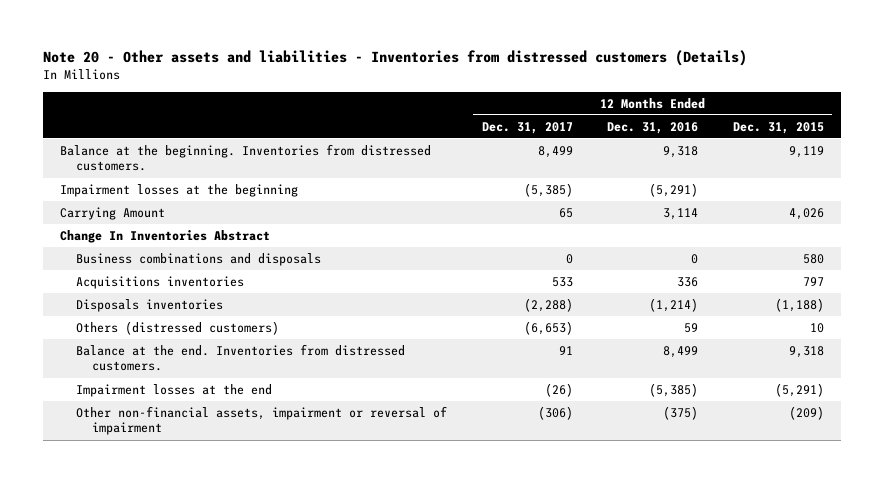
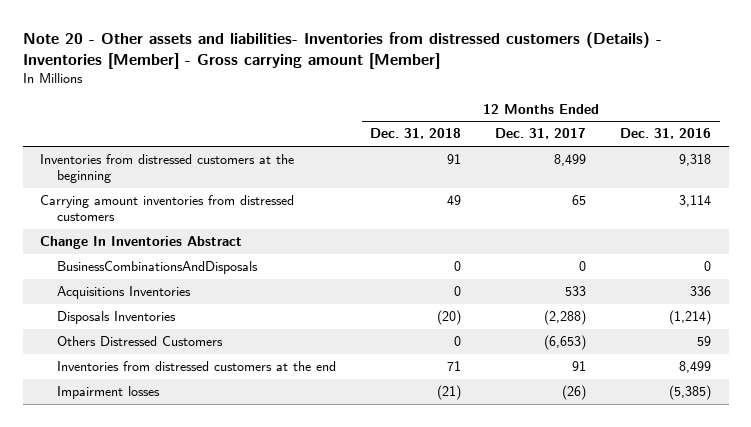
- Note 20 - Other assets and liabilities - Inventories from distressed customers (Details)
+ Note 20 - Other assets and liabilities- Inventories from distressed customers (Details) - Inventories [Member] - Gross carrying amount [Member]
- | 12 Months Ended Dec. 31, 2017 | 12 Months Ended Dec. 31, 2016 | 12 Months Ended Dec. 31, 2015
+ | 12 Months Ended Dec. 31, 2018 | 12 Months Ended Dec. 31, 2017 | 12 Months Ended Dec. 31, 2016
- Balance at the beginning. Inventories from distressed customers. | 8,499 | 9,318 | 9,119
- Impairment losses at the beginning | (5,385) | (5,291) |
- Carrying Amount | 65 | 3,114 | 4,026
+ Inventories from distressed customers at the beginning | 91 | 8,499 | 9,318
+ Carrying amount inventories from distressed customers | 49 | 65 | 3,114
- Business combinations and disposals | 0 | 0 | 580
- Acquisitions inventories | 533 | 336 | 797
- Disposals inventories | (2,288) | (1,214) | (1,188)
- Others (distressed customers) | (6,653) | 59 | 10
- Balance at the end. Inventories from distressed customers. | 91 | 8,499 | 9,318
- Impairment losses at the end | (26) | (5,385) | (5,291)
- Other non-financial assets, impairment or reversal of impairment | (306) | (375) | (209)
+ BusinessCombinationsAndDisposals | 0 | 0 | 0
+ Acquisitions Inventories | 0 | 533 | 336
+ Disposals Inventories | (20) | (2,288) | (1,214)
+ Others Distressed Customers | 0 | (6,653) | 59
+ Inventories from distressed customers at the end | 71 | 91 | 8,499
+ Impairment losses | (21) | (26) | (5,385)

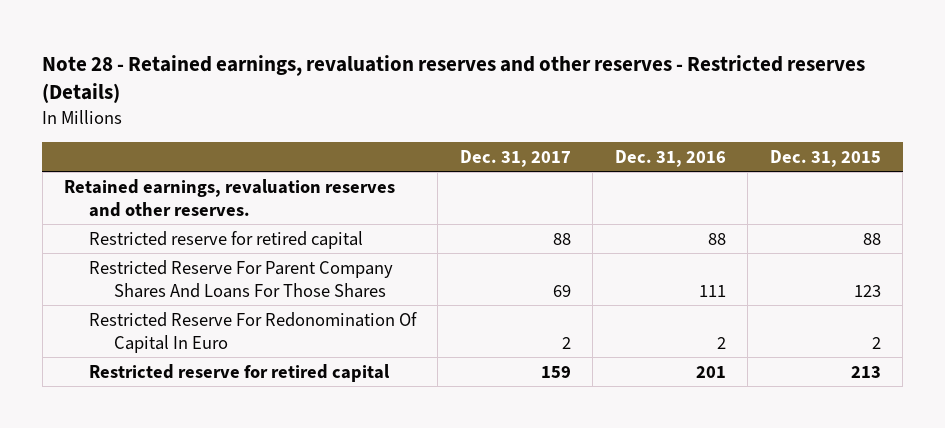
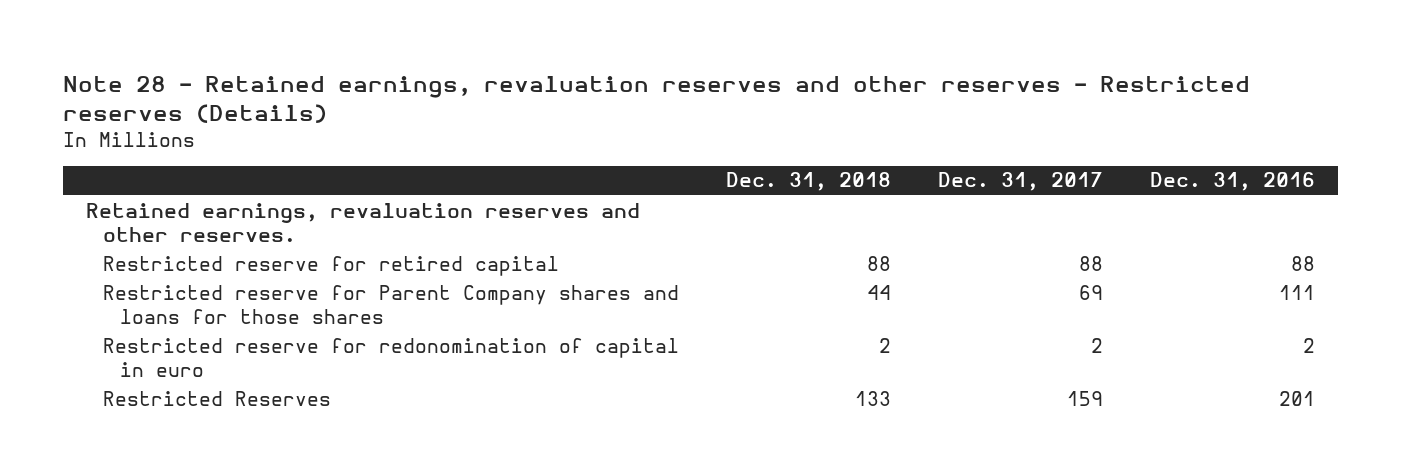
- | Dec. 31, 2017 | Dec. 31, 2016 | Dec. 31, 2015
+ | Dec. 31, 2018 | Dec. 31, 2017 | Dec. 31, 2016
- Restricted Reserve For Parent Company Shares And Loans For Those Shares | 69 | 111 | 123
- Restricted Reserve For Redonomination Of Capital In Euro | 2 | 2 | 2
- Restricted reserve for retired capital | 159 | 201 | 213
+ Restricted reserve for Parent Company shares and loans for those shares | 44 | 69 | 111
+ Restricted reserve for redonomination of capital in euro | 2 | 2 | 2
+ Restricted Reserves | 133 | 159 | 201

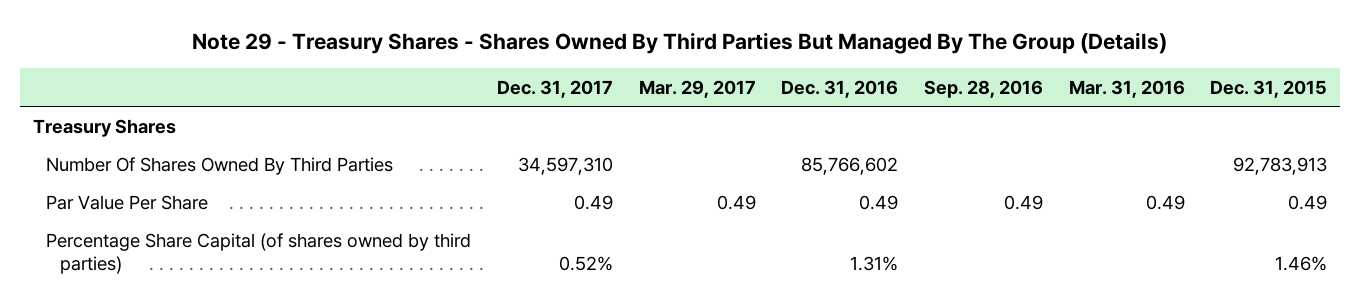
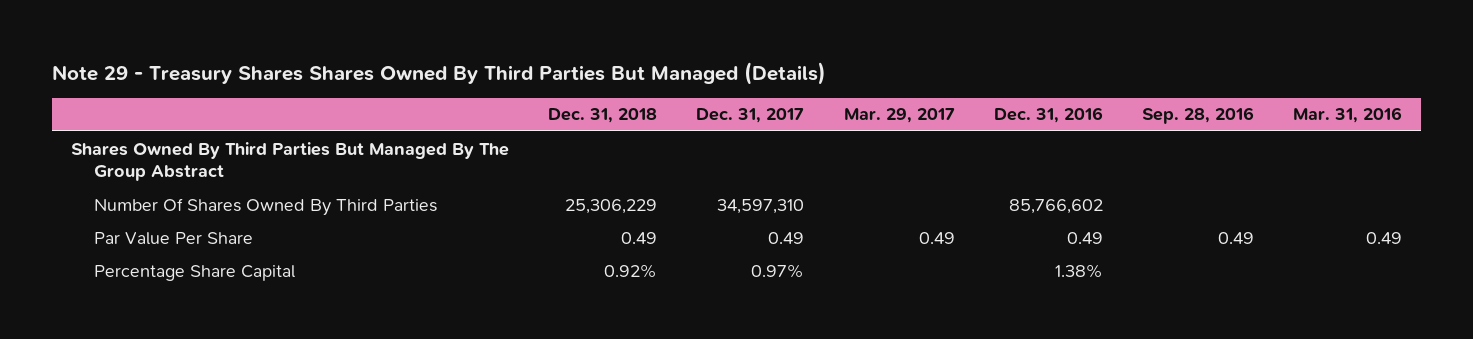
- Note 29 - Treasury Shares - Shares Owned By Third Parties But Managed By The Group (Details)
+ Note 29 - Treasury Shares Shares Owned By Third Parties But Managed (Details)
- | Dec. 31, 2017 | Mar. 29, 2017 | Dec. 31, 2016 | Sep. 28, 2016 | Mar. 31, 2016 | Dec. 31, 2015
+ | Dec. 31, 2018 | Dec. 31, 2017 | Mar. 29, 2017 | Dec. 31, 2016 | Sep. 28, 2016 | Mar. 31, 2016
- Treasury Shares
+ Shares Owned By Third Parties But Managed By The Group Abstract
- Percentage Share Capital (of shares owned by third parties) | 0.52% | | 1.31% | | | 1.46%
+ Percentage Share Capital | 0.92% | 0.97% | | 1.38% | |

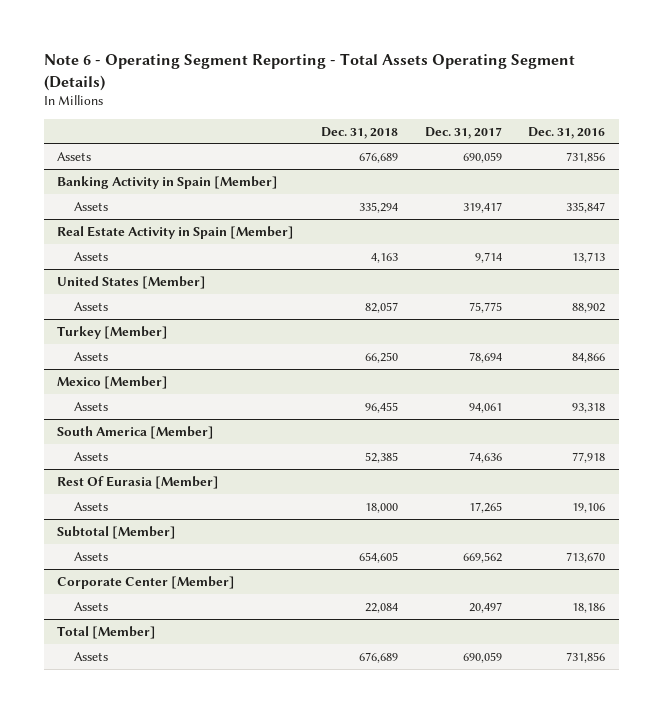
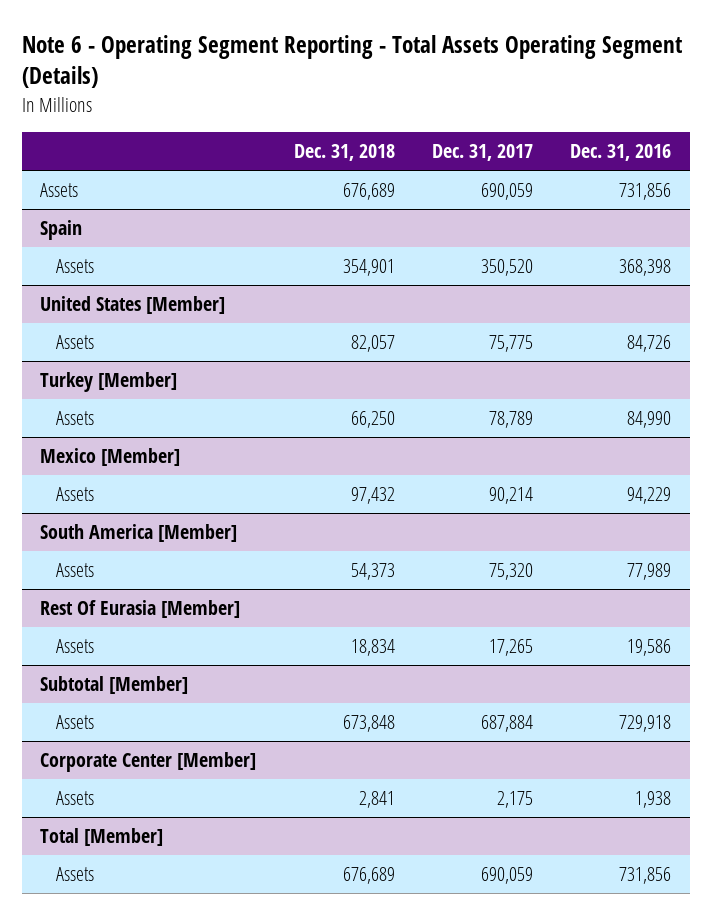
- Banking Activity in Spain [Member]
- Assets | 335,294 | 319,417 | 335,847
- Real Estate Activity in Spain [Member]
- Assets | 4,163 | 9,714 | 13,713
+ Spain
+ Assets | 354,901 | 350,520 | 368,398
@ United States [Member]
- Assets | 82,057 | 75,775 | 88,902
+ Assets | 82,057 | 75,775 | 84,726
@ Turkey [Member]
- Assets | 66,250 | 78,694 | 84,866
+ Assets | 66,250 | 78,789 | 84,990
@ Mexico [Member]
- Assets | 96,455 | 94,061 | 93,318
+ Assets | 97,432 | 90,214 | 94,229
@ South America [Member]
- Assets | 52,385 | 74,636 | 77,918
+ Assets | 54,373 | 75,320 | 77,989
@ Rest Of Eurasia [Member]
- Assets | 18,000 | 17,265 | 19,106
+ Assets | 18,834 | 17,265 | 19,586
@ Subtotal [Member]
- Assets | 654,605 | 669,562 | 713,670
+ Assets | 673,848 | 687,884 | 729,918
@ Corporate Center [Member]
- Assets | 22,084 | 20,497 | 18,186
+ Assets | 2,841 | 2,175 | 1,938

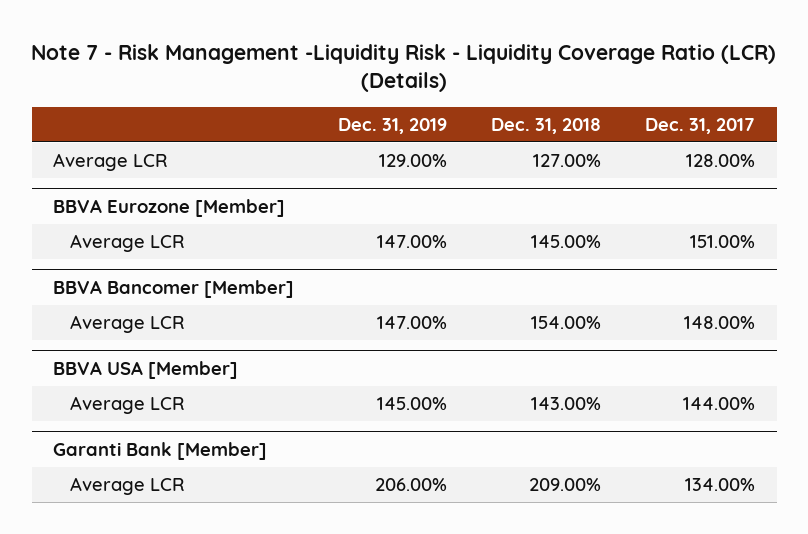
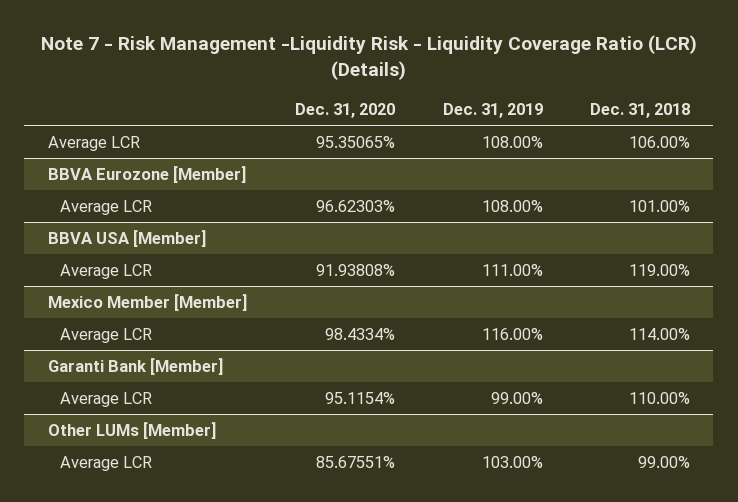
- | Dec. 31, 2019 | Dec. 31, 2018 | Dec. 31, 2017
+ | Dec. 31, 2020 | Dec. 31, 2019 | Dec. 31, 2018
- Average LCR | 129.00% | 127.00% | 128.00%
+ Average LCR | 95.35065% | 108.00% | 106.00%
@ BBVA Eurozone [Member]
- Average LCR | 147.00% | 145.00% | 151.00%
- BBVA Bancomer [Member]
- Average LCR | 147.00% | 154.00% | 148.00%
@ BBVA Eurozone [Member]
+ Average LCR | 96.62303% | 108.00% | 101.00%
@ BBVA USA [Member]
- Average LCR | 145.00% | 143.00% | 144.00%
+ Average LCR | 91.93808% | 111.00% | 119.00%
+ Mexico Member [Member]
+ Average LCR | 98.4334% | 116.00% | 114.00%
@ Garanti Bank [Member]
- Average LCR | 206.00% | 209.00% | 134.00%
+ Average LCR | 95.1154% | 99.00% | 110.00%
+ Other LUMs [Member]
+ Average LCR | 85.67551% | 103.00% | 99.00%

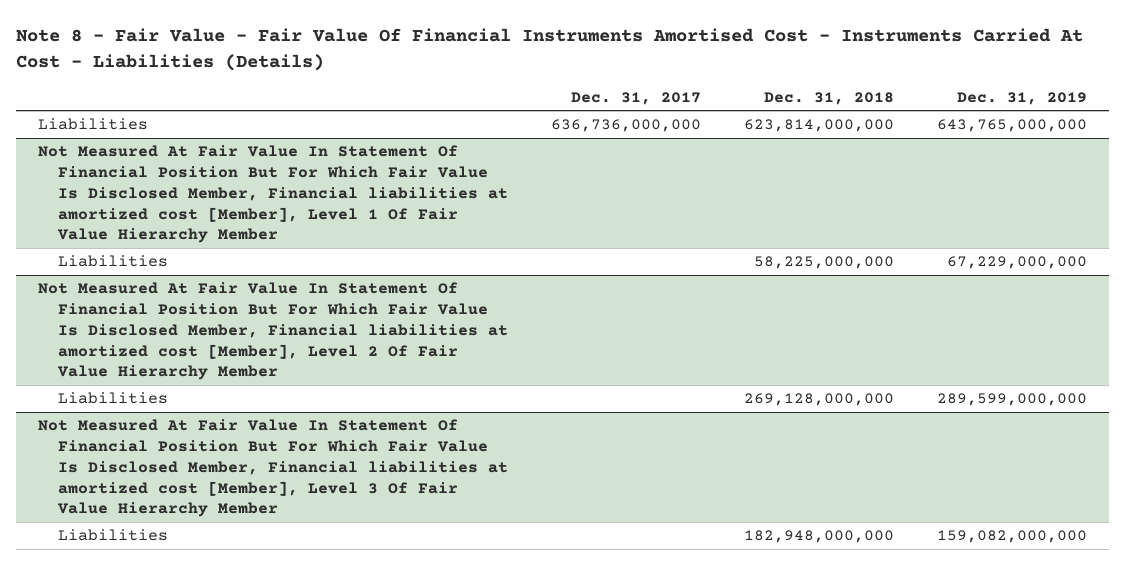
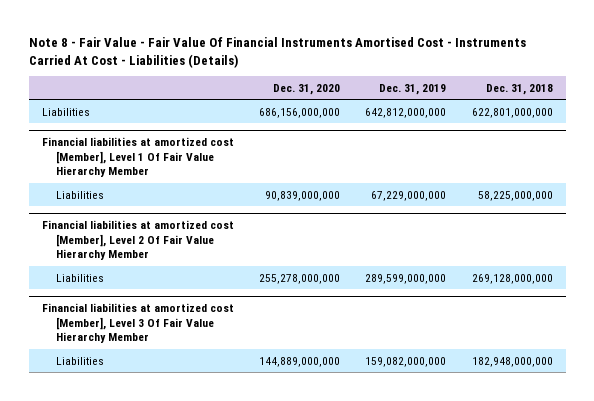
- | Dec. 31, 2017 | Dec. 31, 2018 | Dec. 31, 2019
+ | Dec. 31, 2020 | Dec. 31, 2019 | Dec. 31, 2018
- Liabilities | 636,736,000,000 | 623,814,000,000 | 643,765,000,000
- Not Measured At Fair Value In Statement Of Financial Position But For Which Fair Value Is Disclosed Member, Financial liabilities at amortized cost [Member], Level 1 Of Fair Value Hierarchy Member
+ Liabilities | 686,156,000,000 | 642,812,000,000 | 622,801,000,000
+ Financial liabilities at amortized cost [Member], Level 1 Of Fair Value Hierarchy Member
- Not Measured At Fair Value In Statement Of Financial Position But For Which Fair Value Is Disclosed Member, Financial liabilities at amortized cost [Member], Level 2 Of Fair Value Hierarchy Member
+ Financial liabilities at amortized cost [Member], Level 2 Of Fair Value Hierarchy Member
- Not Measured At Fair Value In Statement Of Financial Position But For Which Fair Value Is Disclosed Member, Financial liabilities at amortized cost [Member], Level 3 Of Fair Value Hierarchy Member
+ Financial liabilities at amortized cost [Member], Level 3 Of Fair Value Hierarchy Member

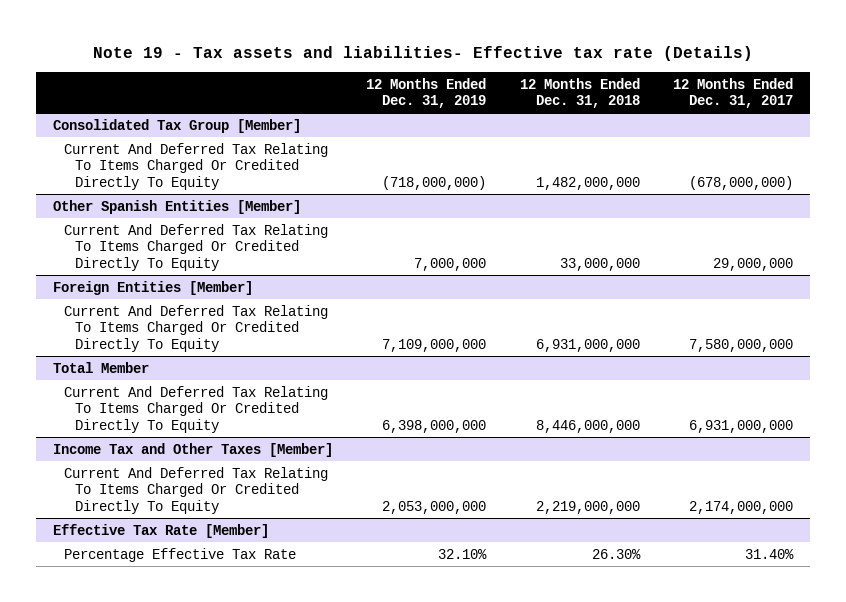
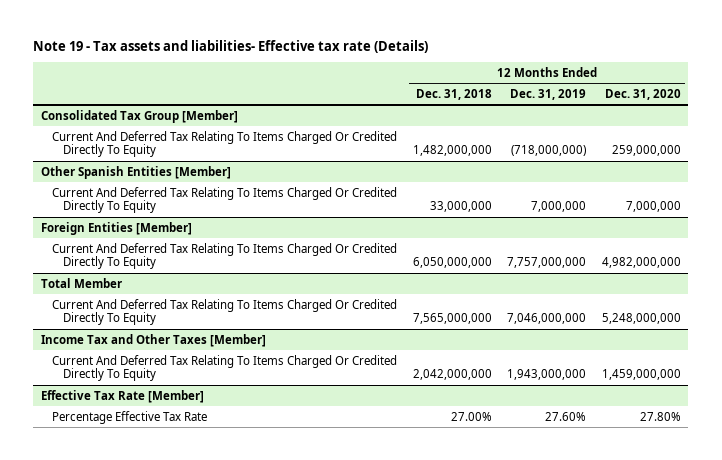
- | 12 Months Ended Dec. 31, 2019 | 12 Months Ended Dec. 31, 2018 | 12 Months Ended Dec. 31, 2017
+ | 12 Months Ended Dec. 31, 2018 | 12 Months Ended Dec. 31, 2019 | 12 Months Ended Dec. 31, 2020
@ Foreign Entities [Member]
- Current And Deferred Tax Relating To Items Charged Or Credited Directly To Equity | 7,109,000,000 | 6,931,000,000 | 7,580,000,000
+ Current And Deferred Tax Relating To Items Charged Or Credited Directly To Equity | 6,050,000,000 | 7,757,000,000 | 4,982,000,000
@ Total Member
- Current And Deferred Tax Relating To Items Charged Or Credited Directly To Equity | 6,398,000,000 | 8,446,000,000 | 6,931,000,000
+ Current And Deferred Tax Relating To Items Charged Or Credited Directly To Equity | 7,565,000,000 | 7,046,000,000 | 5,248,000,000
@ Income Tax and Other Taxes [Member]
- Current And Deferred Tax Relating To Items Charged Or Credited Directly To Equity | 2,053,000,000 | 2,219,000,000 | 2,174,000,000
+ Current And Deferred Tax Relating To Items Charged Or Credited Directly To Equity | 2,042,000,000 | 1,943,000,000 | 1,459,000,000
@ Effective Tax Rate [Member]
- Percentage Effective Tax Rate | 32.10% | 26.30% | 31.40%
+ Percentage Effective Tax Rate | 27.00% | 27.60% | 27.80%

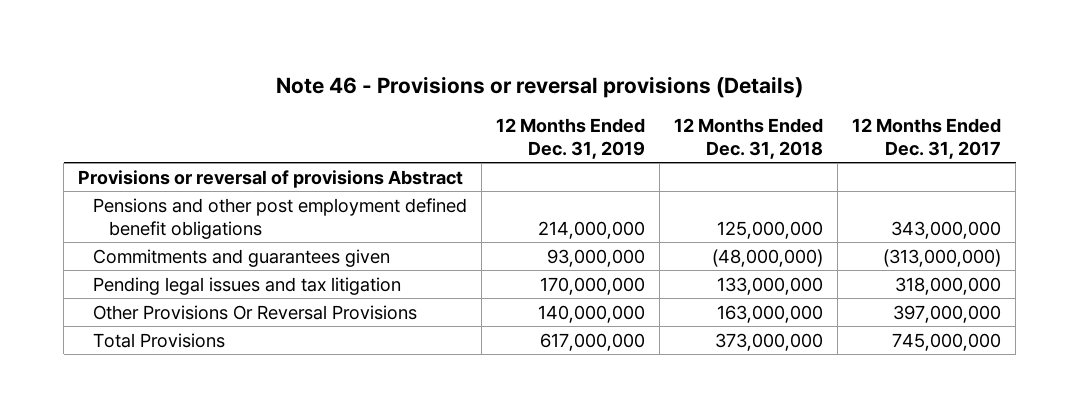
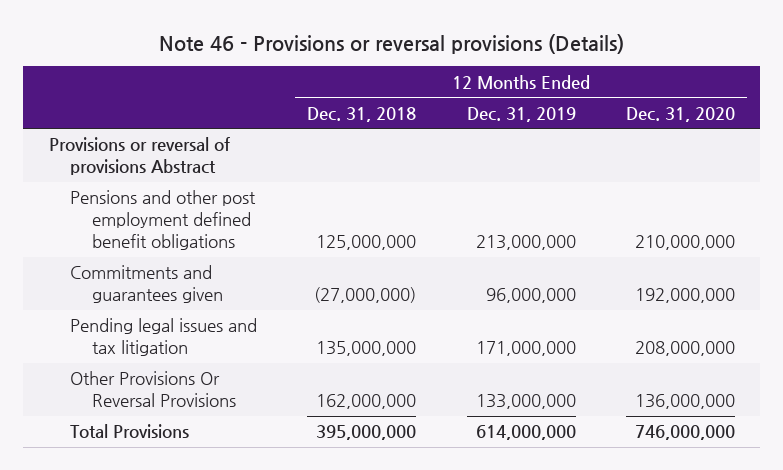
- | 12 Months Ended Dec. 31, 2019 | 12 Months Ended Dec. 31, 2018 | 12 Months Ended Dec. 31, 2017
+ | 12 Months Ended Dec. 31, 2018 | 12 Months Ended Dec. 31, 2019 | 12 Months Ended Dec. 31, 2020
- Pensions and other post employment defined benefit obligations | 214,000,000 | 125,000,000 | 343,000,000
- Commitments and guarantees given | 93,000,000 | (48,000,000) | (313,000,000)
- Pending legal issues and tax litigation | 170,000,000 | 133,000,000 | 318,000,000
- Other Provisions Or Reversal Provisions | 140,000,000 | 163,000,000 | 397,000,000
- Total Provisions | 617,000,000 | 373,000,000 | 745,000,000
+ Pensions and other post employment defined benefit obligations | 125,000,000 | 213,000,000 | 210,000,000
+ Commitments and guarantees given | (27,000,000) | 96,000,000 | 192,000,000
+ Pending legal issues and tax litigation | 135,000,000 | 171,000,000 | 208,000,000
+ Other Provisions Or Reversal Provisions | 162,000,000 | 133,000,000 | 136,000,000
+ Total Provisions | 395,000,000 | 614,000,000 | 746,000,000

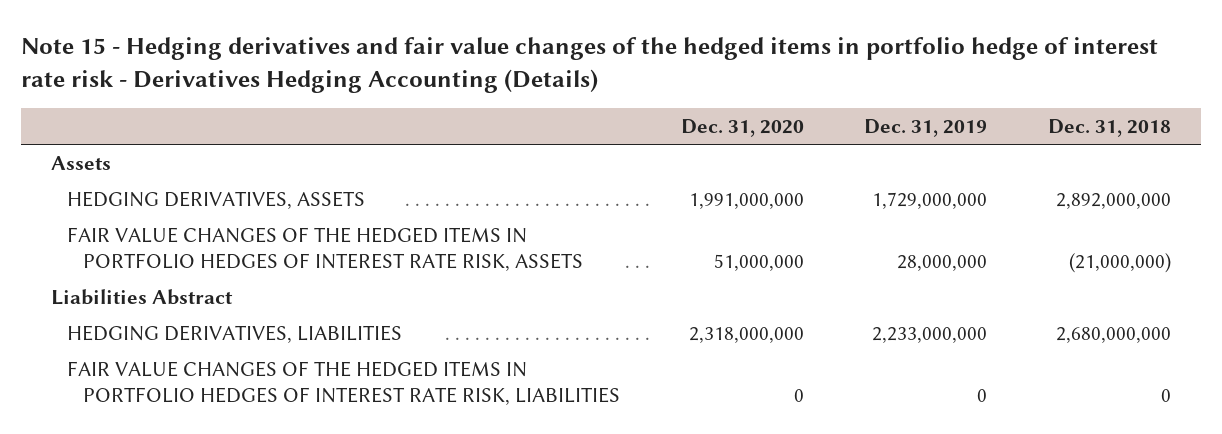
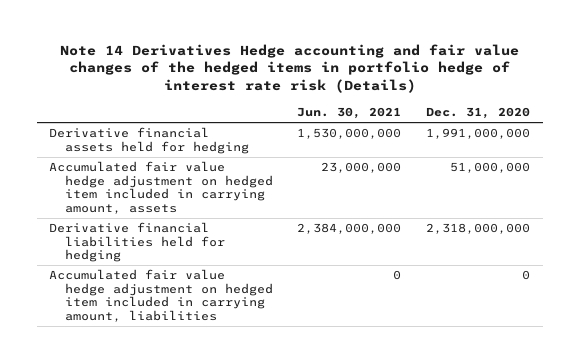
- Note 15 - Hedging derivatives and fair value changes of the hedged items in portfolio hedge of interest rate risk - Derivatives Hedging Accounting (Details)
+ Note 14 Derivatives Hedge accounting and fair value changes of the hedged items in portfolio hedge of interest rate risk (Details)
- | Dec. 31, 2020 | Dec. 31, 2019 | Dec. 31, 2018
+ | Jun. 30, 2021 | Dec. 31, 2020
- Assets
- HEDGING DERIVATIVES, ASSETS | 1,991,000,000 | 1,729,000,000 | 2,892,000,000
- FAIR VALUE CHANGES OF THE HEDGED ITEMS IN PORTFOLIO HEDGES OF INTEREST RATE RISK, ASSETS | 51,000,000 | 28,000,000 | (21,000,000)
- Liabilities Abstract
- HEDGING DERIVATIVES, LIABILITIES | 2,318,000,000 | 2,233,000,000 | 2,680,000,000
- FAIR VALUE CHANGES OF THE HEDGED ITEMS IN PORTFOLIO HEDGES OF INTEREST RATE RISK, LIABILITIES | 0 | 0 | 0
+ Derivative financial assets held for hedging | 1,530,000,000 | 1,991,000,000
+ Accumulated fair value hedge adjustment on hedged item included in carrying amount, assets | 23,000,000 | 51,000,000
+ Derivative financial liabilities held for hedging | 2,384,000,000 | 2,318,000,000
+ Accumulated fair value hedge adjustment on hedged item included in carrying amount, liabilities | 0 | 0

